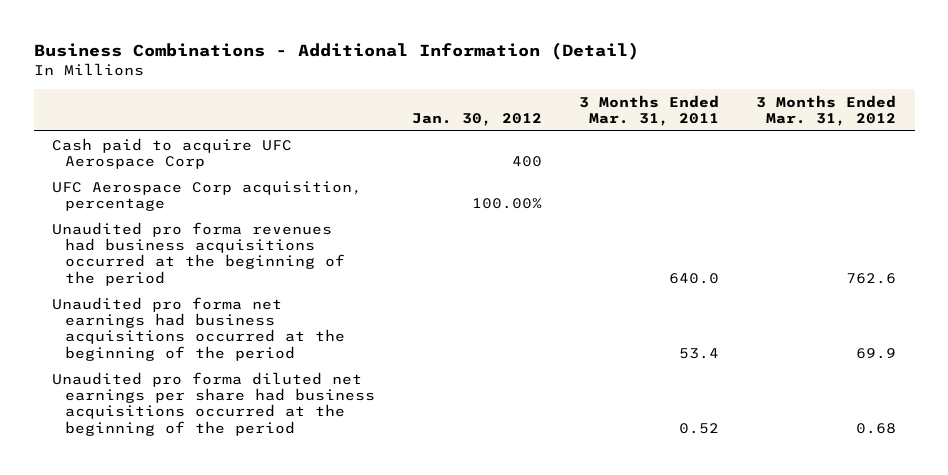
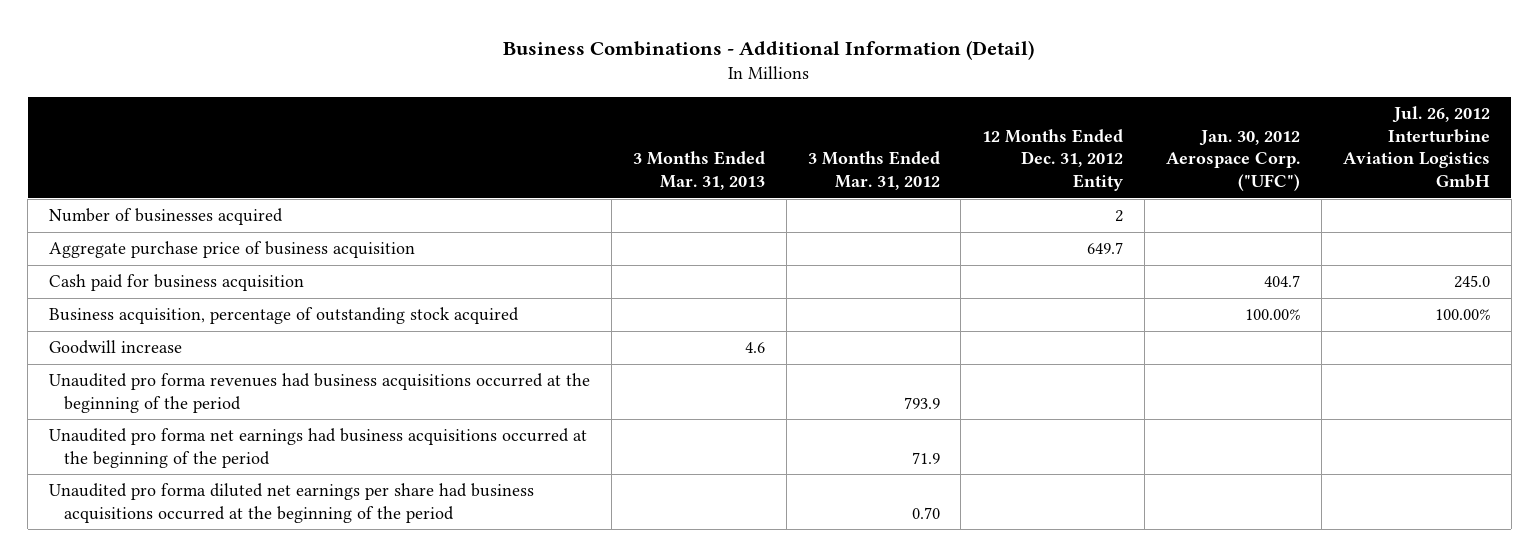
- | Jan. 30, 2012 | 3 Months Ended Mar. 31, 2011 | 3 Months Ended Mar. 31, 2012
+ | 3 Months Ended Mar. 31, 2013 | 3 Months Ended Mar. 31, 2012 | 12 Months Ended Dec. 31, 2012 Entity | Jan. 30, 2012 Aerospace Corp. ("UFC") | Jul. 26, 2012 Interturbine Aviation Logistics GmbH
- Cash paid to acquire UFC Aerospace Corp | 400 | |
- UFC Aerospace Corp acquisition, percentage | 100.00% | |
- Unaudited pro forma revenues had business acquisitions occurred at the beginning of the period | | 640.0 | 762.6
- Unaudited pro forma net earnings had business acquisitions occurred at the beginning of the period | | 53.4 | 69.9
- Unaudited pro forma diluted net earnings per share had business acquisitions occurred at the beginning of the period | | 0.52 | 0.68
+ Number of businesses acquired | | | 2 | |
+ Aggregate purchase price of business acquisition | | | 649.7 | |
+ Cash paid for business acquisition | | | | 404.7 | 245.0
+ Business acquisition, percentage of outstanding stock acquired | | | | 100.00% | 100.00%
+ Goodwill increase | 4.6 | | | |
+ Unaudited pro forma revenues had business acquisitions occurred at the beginning of the period | | 793.9 | | |
+ Unaudited pro forma net earnings had business acquisitions occurred at the beginning of the period | | 71.9 | | |
+ Unaudited pro forma diluted net earnings per share had business acquisitions occurred at the beginning of the period | | 0.70 | | |

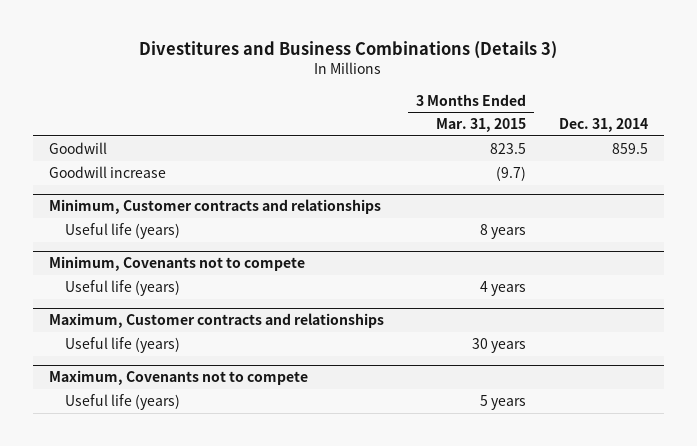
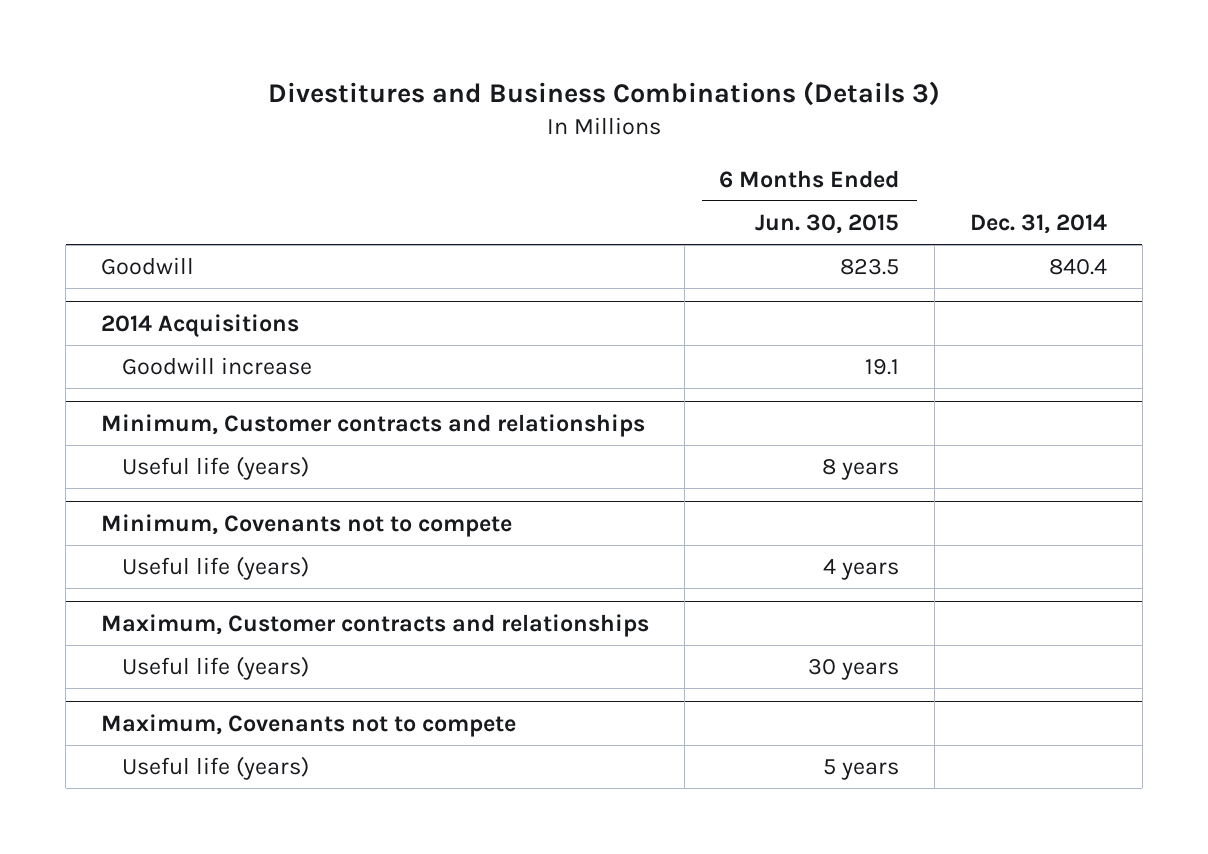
- | 3 Months Ended Mar. 31, 2015 | Dec. 31, 2014
+ | 6 Months Ended Jun. 30, 2015 | Dec. 31, 2014
- Goodwill | 823.5 | 859.5
- Goodwill increase | (9.7) |
+ Goodwill | 823.5 | 840.4
+ 2014 Acquisitions
+ Goodwill increase | 19.1 |

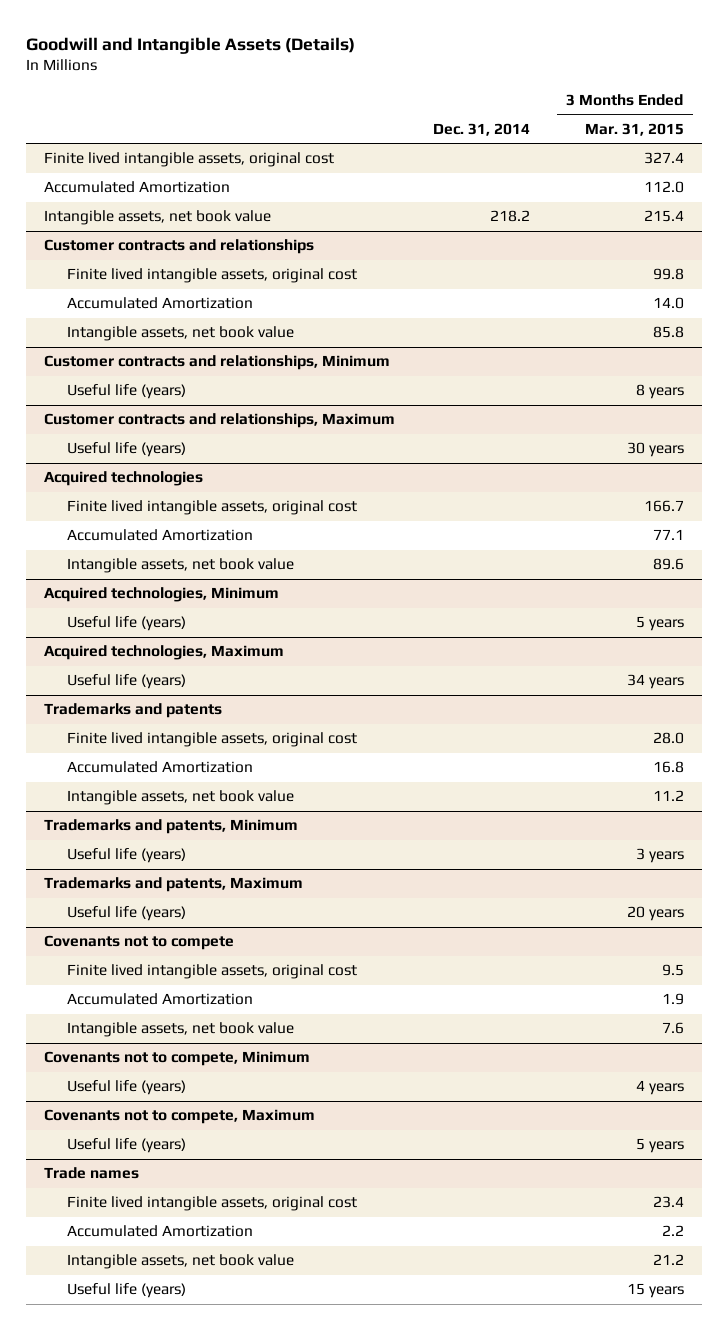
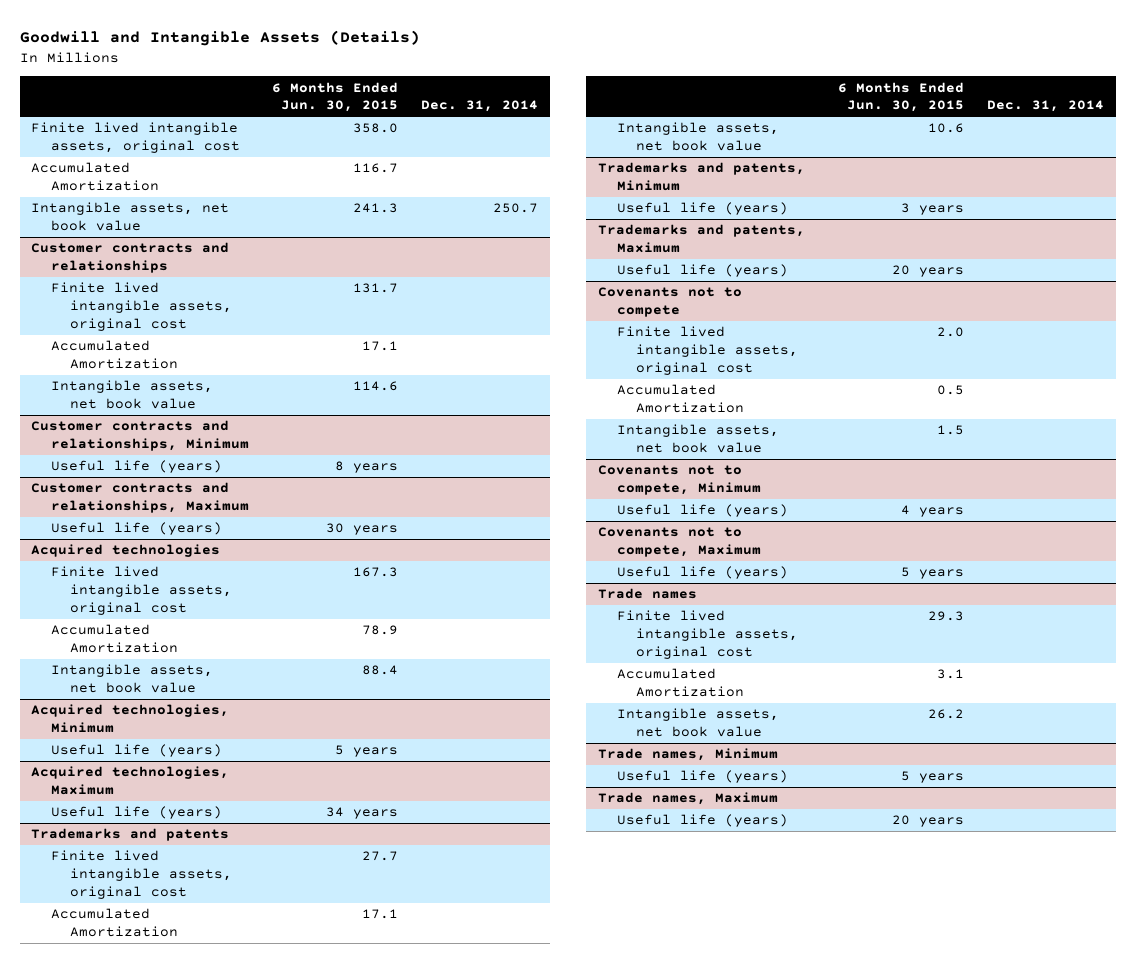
- | Dec. 31, 2014 | 3 Months Ended Mar. 31, 2015
+ | 6 Months Ended Jun. 30, 2015 | Dec. 31, 2014
- Intangible assets, net book value | 218.2 | 215.4
+ Intangible assets, net book value | 241.3 | 250.7
@ Trade names
- Useful life (years) | | 15 years
+ Trade names, Minimum
+ Useful life (years) | 5 years |
+ Trade names, Maximum
+ Useful life (years) | 20 years |

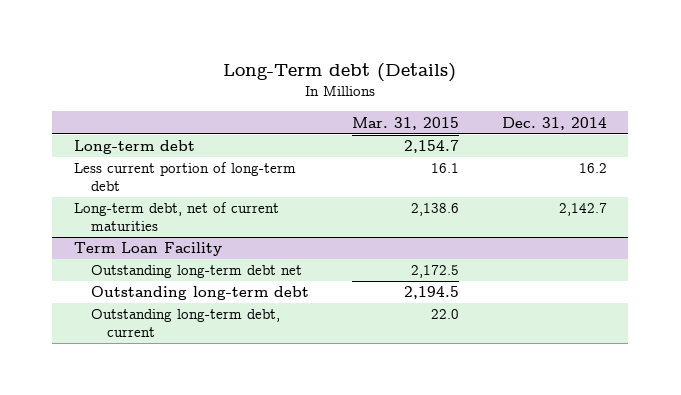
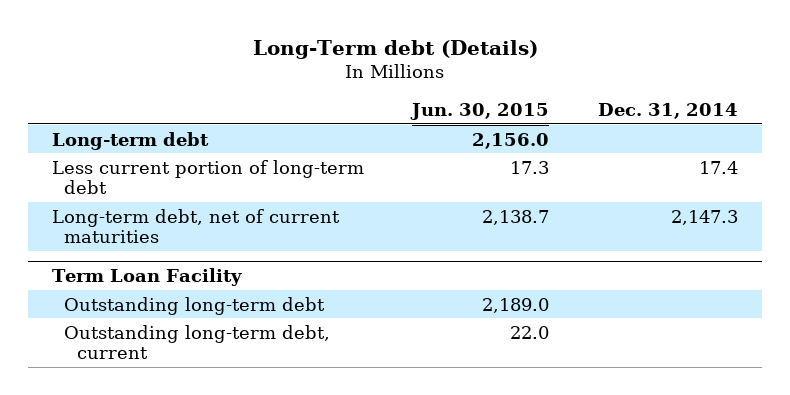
- | Mar. 31, 2015 | Dec. 31, 2014
+ | Jun. 30, 2015 | Dec. 31, 2014
- Less current portion of long-term debt | 16.1 | 16.2
- Long-term debt, net of current maturities | 2,138.6 | 2,142.7
+ Less current portion of long-term debt | 17.3 | 17.4
+ Long-term debt, net of current maturities | 2,138.7 | 2,147.3
@ Term Loan Facility
- Outstanding long-term debt net | 2,172.5 |

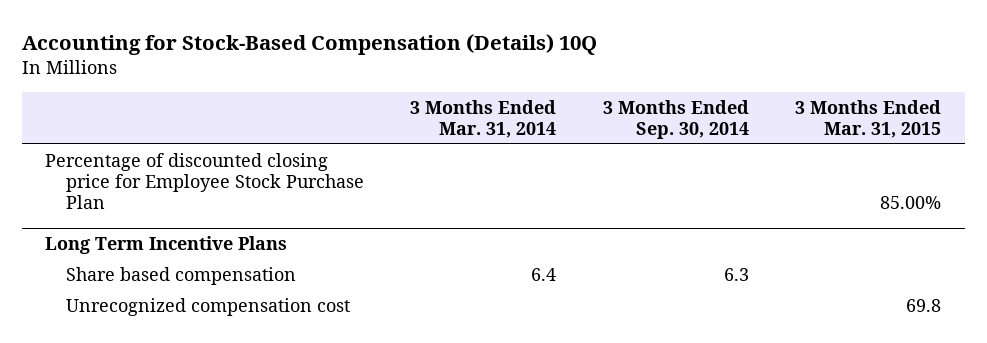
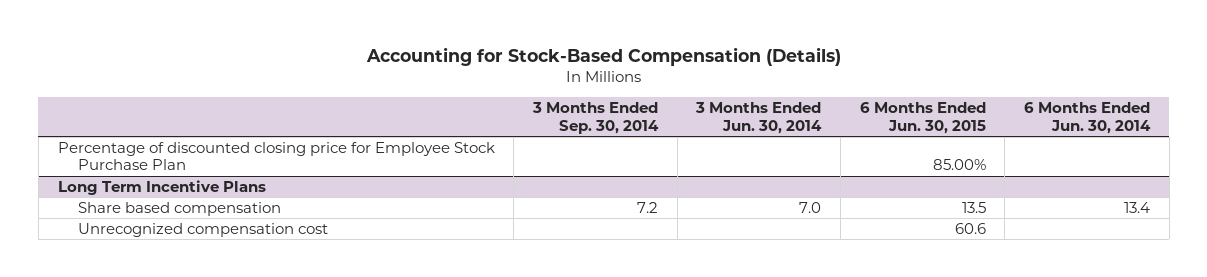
- Accounting for Stock-Based Compensation (Details) 10Q
+ Accounting for Stock-Based Compensation (Details)
- | 3 Months Ended Mar. 31, 2014 | 3 Months Ended Sep. 30, 2014 | 3 Months Ended Mar. 31, 2015
+ | 3 Months Ended Sep. 30, 2014 | 3 Months Ended Jun. 30, 2014 | 6 Months Ended Jun. 30, 2015 | 6 Months Ended Jun. 30, 2014
@ Long Term Incentive Plans
- Share based compensation | 6.4 | 6.3 |
+ Share based compensation | 7.2 | 7.0 | 13.5 | 13.4

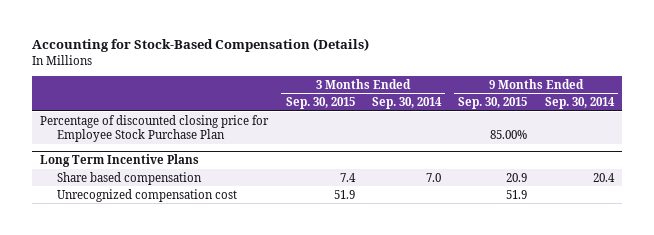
- | 3 Months Ended Sep. 30, 2014 | 3 Months Ended Jun. 30, 2014 | 6 Months Ended Jun. 30, 2015 | 6 Months Ended Jun. 30, 2014
+ | 3 Months Ended Sep. 30, 2015 | 3 Months Ended Sep. 30, 2014 | 9 Months Ended Sep. 30, 2015 | 9 Months Ended Sep. 30, 2014
@ Long Term Incentive Plans
- Share based compensation | 7.2 | 7.0 | 13.5 | 13.4
+ Share based compensation | 7.4 | 7.0 | 20.9 | 20.4

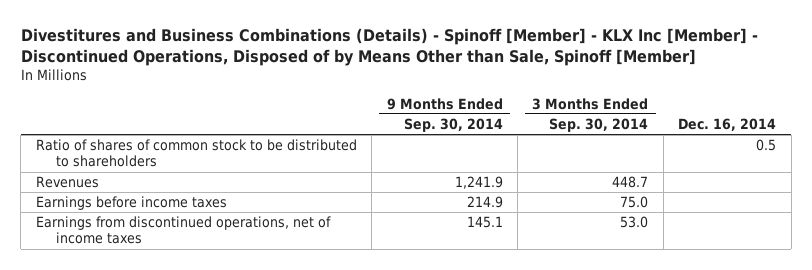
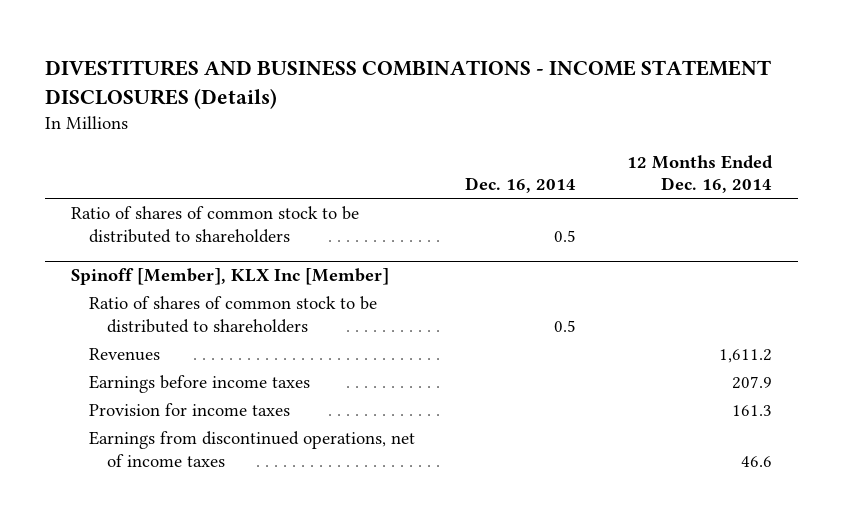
- Divestitures and Business Combinations (Details) - Spinoff [Member] - KLX Inc [Member] - Discontinued Operations, Disposed of by Means Other than Sale, Spinoff [Member]
+ DIVESTITURES AND BUSINESS COMBINATIONS - INCOME STATEMENT DISCLOSURES (Details)
- | 9 Months Ended Sep. 30, 2014 | 3 Months Ended Sep. 30, 2014 | Dec. 16, 2014
+ | Dec. 16, 2014 | 12 Months Ended Dec. 16, 2014
- Revenues | 1,241.9 | 448.7 |
- Earnings before income taxes | 214.9 | 75.0 |
- Earnings from discontinued operations, net of income taxes | 145.1 | 53.0 |
+ Spinoff [Member], KLX Inc [Member]
+ Ratio of shares of common stock to be distributed to shareholders | 0.5 |
+ Revenues | | 1,611.2
+ Earnings before income taxes | | 207.9
+ Provision for income taxes | | 161.3
+ Earnings from discontinued operations, net of income taxes | | 46.6

